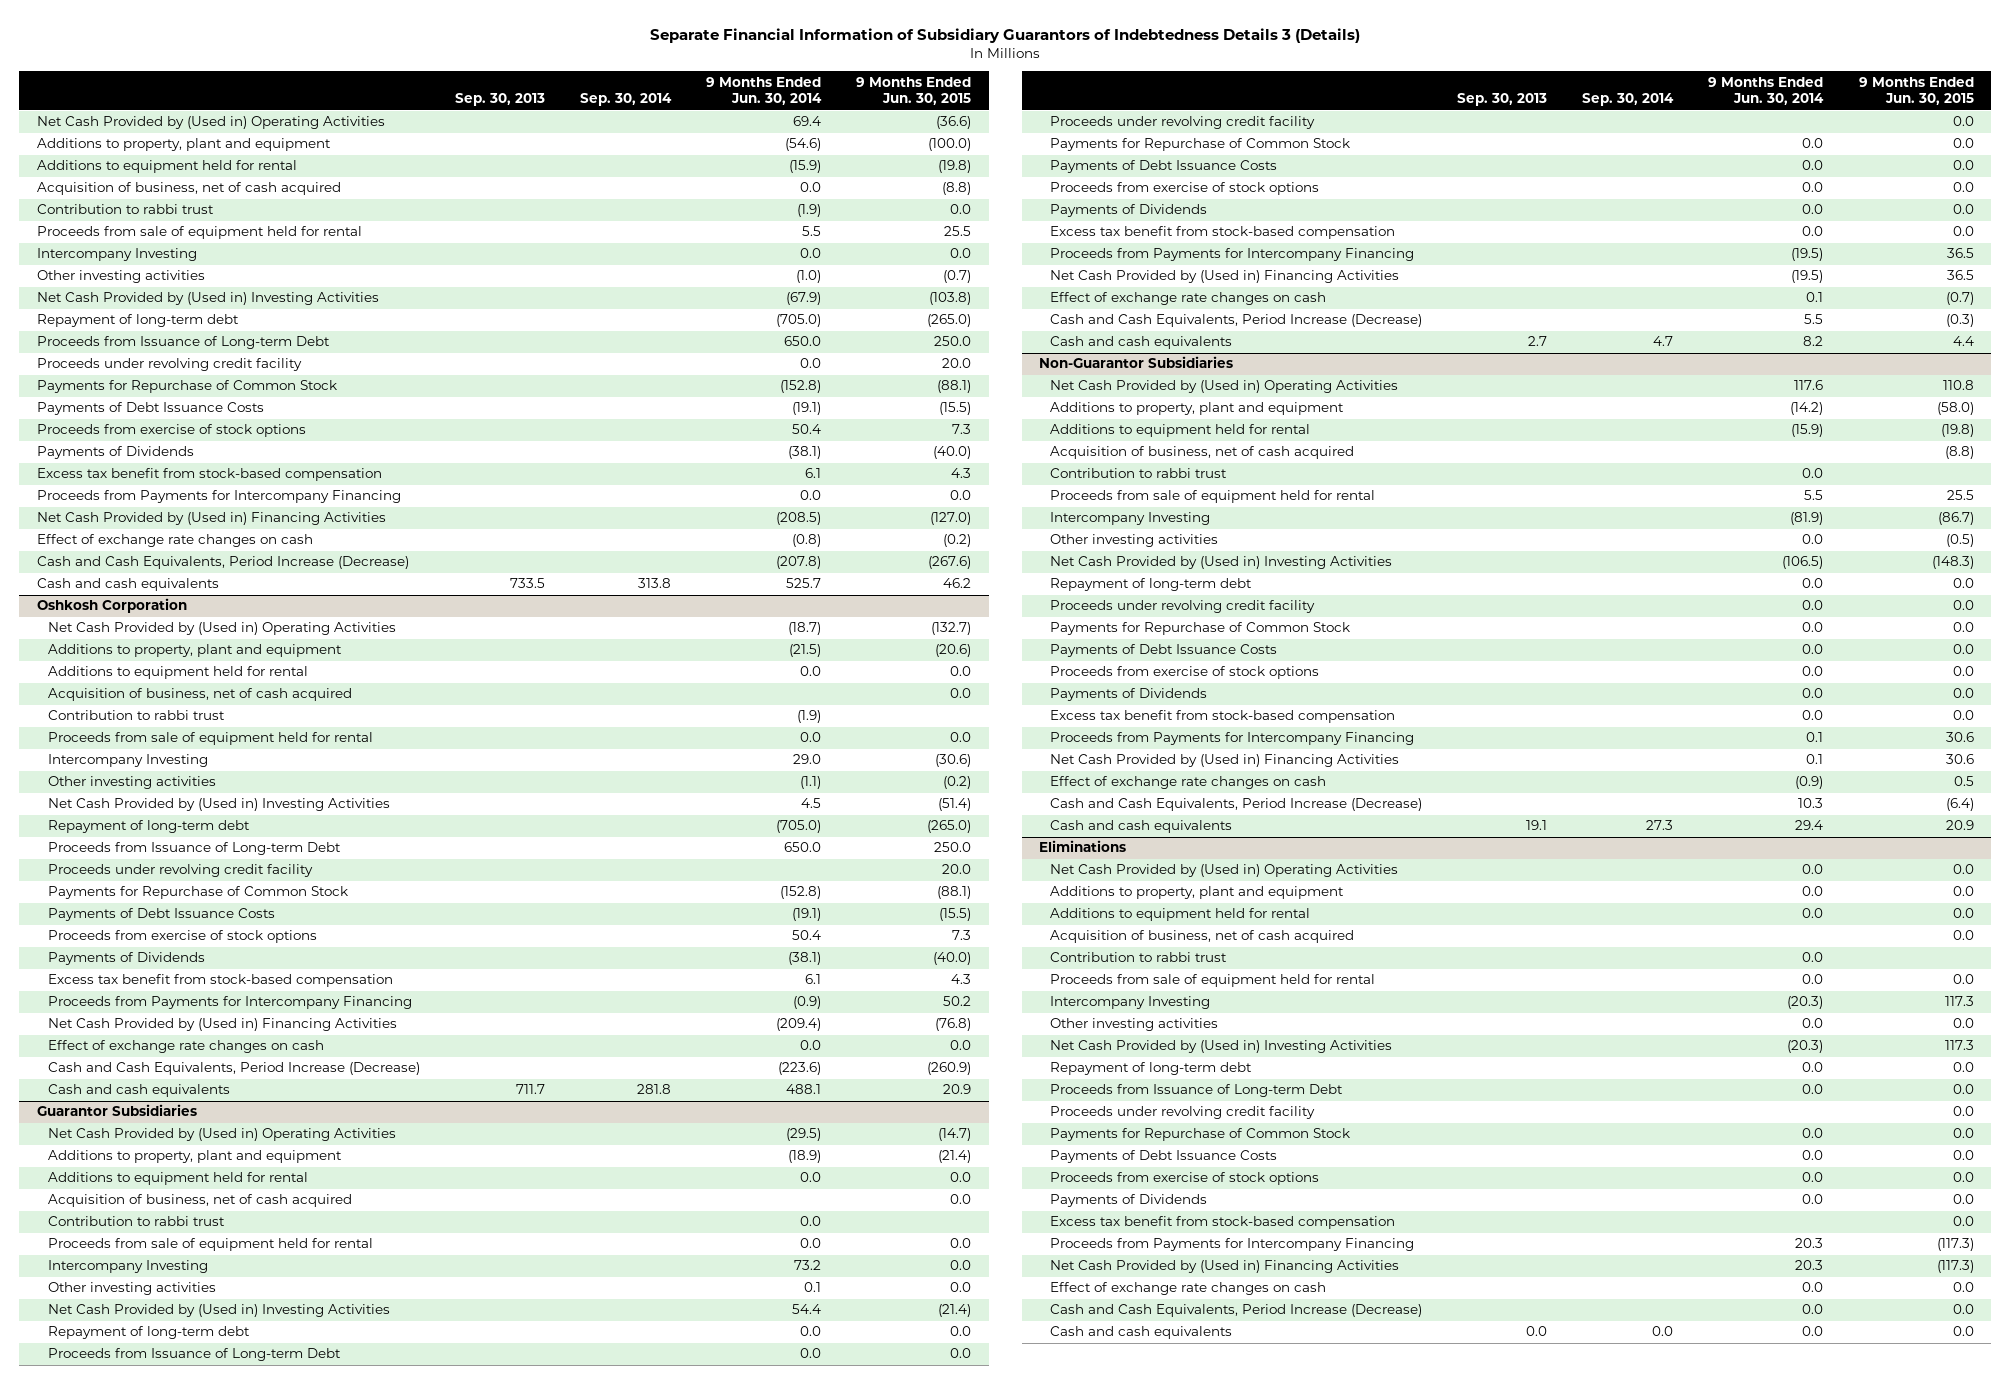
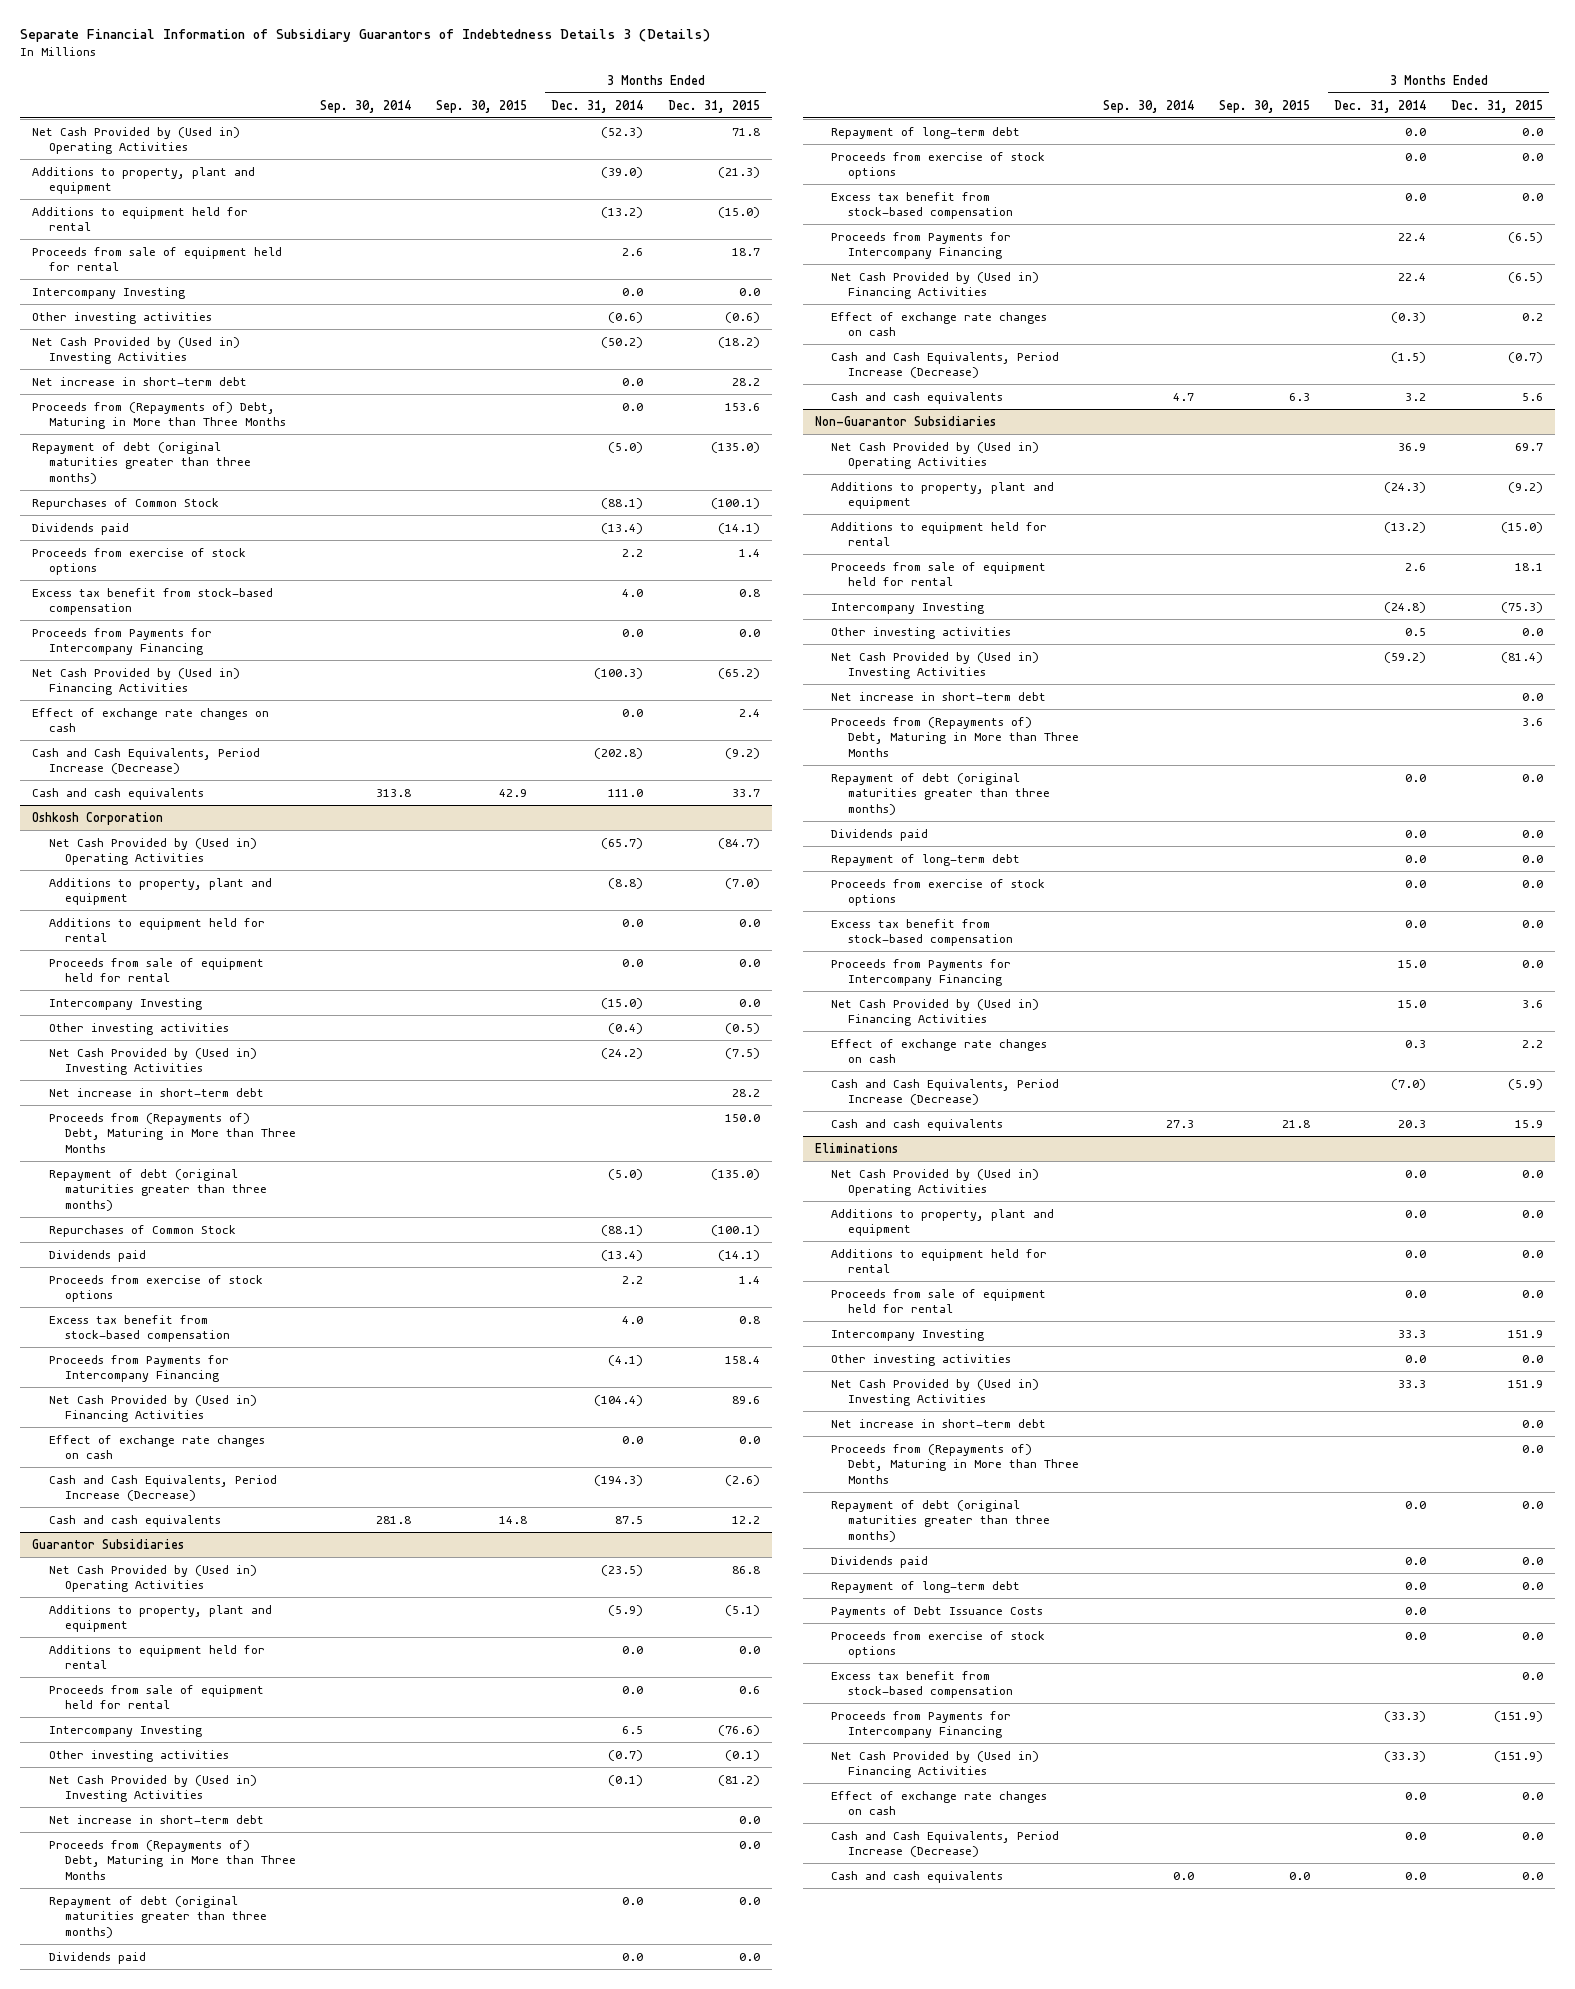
- | Sep. 30, 2013 | Sep. 30, 2014 | 9 Months Ended Jun. 30, 2014 | 9 Months Ended Jun. 30, 2015
+ | Sep. 30, 2014 | Sep. 30, 2015 | 3 Months Ended Dec. 31, 2014 | 3 Months Ended Dec. 31, 2015
- Acquisition of business, net of cash acquired | | | 0.0 | (8.8)
- Contribution to rabbi trust | | | (1.9) | 0.0
- Repayment of long-term debt | | | (705.0) | (265.0)
- Proceeds from Issuance of Long-term Debt | | | 650.0 | 250.0
- Proceeds under revolving credit facility | | | 0.0 | 20.0
- Payments for Repurchase of Common Stock | | | (152.8) | (88.1)
- Payments of Debt Issuance Costs | | | (19.1) | (15.5)
+ Net increase in short-term debt | | | 0.0 | 28.2
+ Proceeds from (Repayments of) Debt, Maturing in More than Three Months | | | 0.0 | 153.6
+ Repayment of debt (original maturities greater than three months) | | | (5.0) | (135.0)
+ Repurchases of Common Stock | | | (88.1) | (100.1)
+ Dividends paid | | | (13.4) | (14.1)
- Payments of Dividends | | | (38.1) | (40.0)
@ Oshkosh Corporation
- Acquisition of business, net of cash acquired | | | | 0.0
- Contribution to rabbi trust | | | (1.9) |
- Repayment of long-term debt | | | (705.0) | (265.0)
- Proceeds from Issuance of Long-term Debt | | | 650.0 | 250.0
- Proceeds under revolving credit facility | | | | 20.0
- Payments for Repurchase of Common Stock | | | (152.8) | (88.1)
- Payments of Debt Issuance Costs | | | (19.1) | (15.5)
+ Net increase in short-term debt | | | | 28.2
+ Proceeds from (Repayments of) Debt, Maturing in More than Three Months | | | | 150.0
+ Repayment of debt (original maturities greater than three months) | | | (5.0) | (135.0)
+ Repurchases of Common Stock | | | (88.1) | (100.1)
+ Dividends paid | | | (13.4) | (14.1)
- Payments of Dividends | | | (38.1) | (40.0)
@ Guarantor Subsidiaries
- Acquisition of business, net of cash acquired | | | | 0.0
- Contribution to rabbi trust | | | 0.0 |
+ Net increase in short-term debt | | | | 0.0
+ Proceeds from (Repayments of) Debt, Maturing in More than Three Months | | | | 0.0
+ Repayment of debt (original maturities greater than three months) | | | 0.0 | 0.0
+ Dividends paid | | | 0.0 | 0.0
- Proceeds from Issuance of Long-term Debt | | | 0.0 | 0.0
- Proceeds under revolving credit facility | | | | 0.0
- Payments for Repurchase of Common Stock | | | 0.0 | 0.0
- Payments of Debt Issuance Costs | | | 0.0 | 0.0
- Payments of Dividends | | | 0.0 | 0.0
@ Non-Guarantor Subsidiaries
- Acquisition of business, net of cash acquired | | | | (8.8)
- Contribution to rabbi trust | | | 0.0 |
+ Net increase in short-term debt | | | | 0.0
+ Proceeds from (Repayments of) Debt, Maturing in More than Three Months | | | | 3.6
+ Repayment of debt (original maturities greater than three months) | | | 0.0 | 0.0
+ Dividends paid | | | 0.0 | 0.0
- Proceeds under revolving credit facility | | | 0.0 | 0.0
- Payments for Repurchase of Common Stock | | | 0.0 | 0.0
- Payments of Debt Issuance Costs | | | 0.0 | 0.0
- Payments of Dividends | | | 0.0 | 0.0
@ Eliminations
- Acquisition of business, net of cash acquired | | | | 0.0
- Contribution to rabbi trust | | | 0.0 |
+ Net increase in short-term debt | | | | 0.0
+ Proceeds from (Repayments of) Debt, Maturing in More than Three Months | | | | 0.0
+ Repayment of debt (original maturities greater than three months) | | | 0.0 | 0.0
+ Dividends paid | | | 0.0 | 0.0
- Proceeds from Issuance of Long-term Debt | | | 0.0 | 0.0
- Proceeds under revolving credit facility | | | | 0.0
- Payments for Repurchase of Common Stock | | | 0.0 | 0.0
- Payments of Dividends | | | 0.0 | 0.0

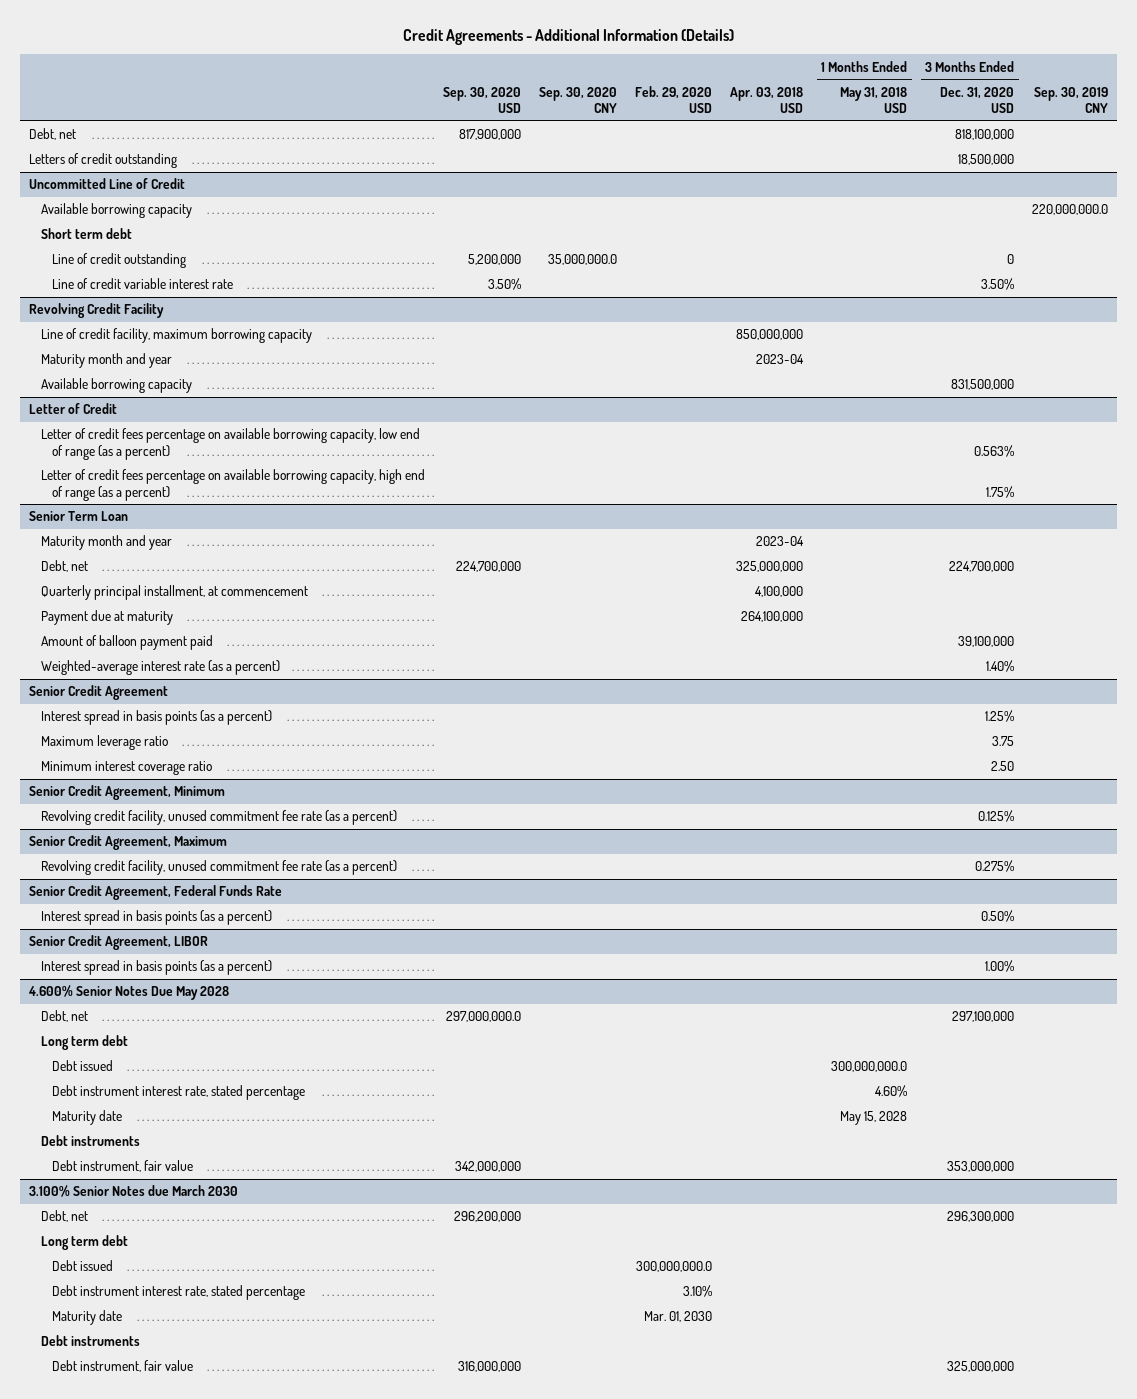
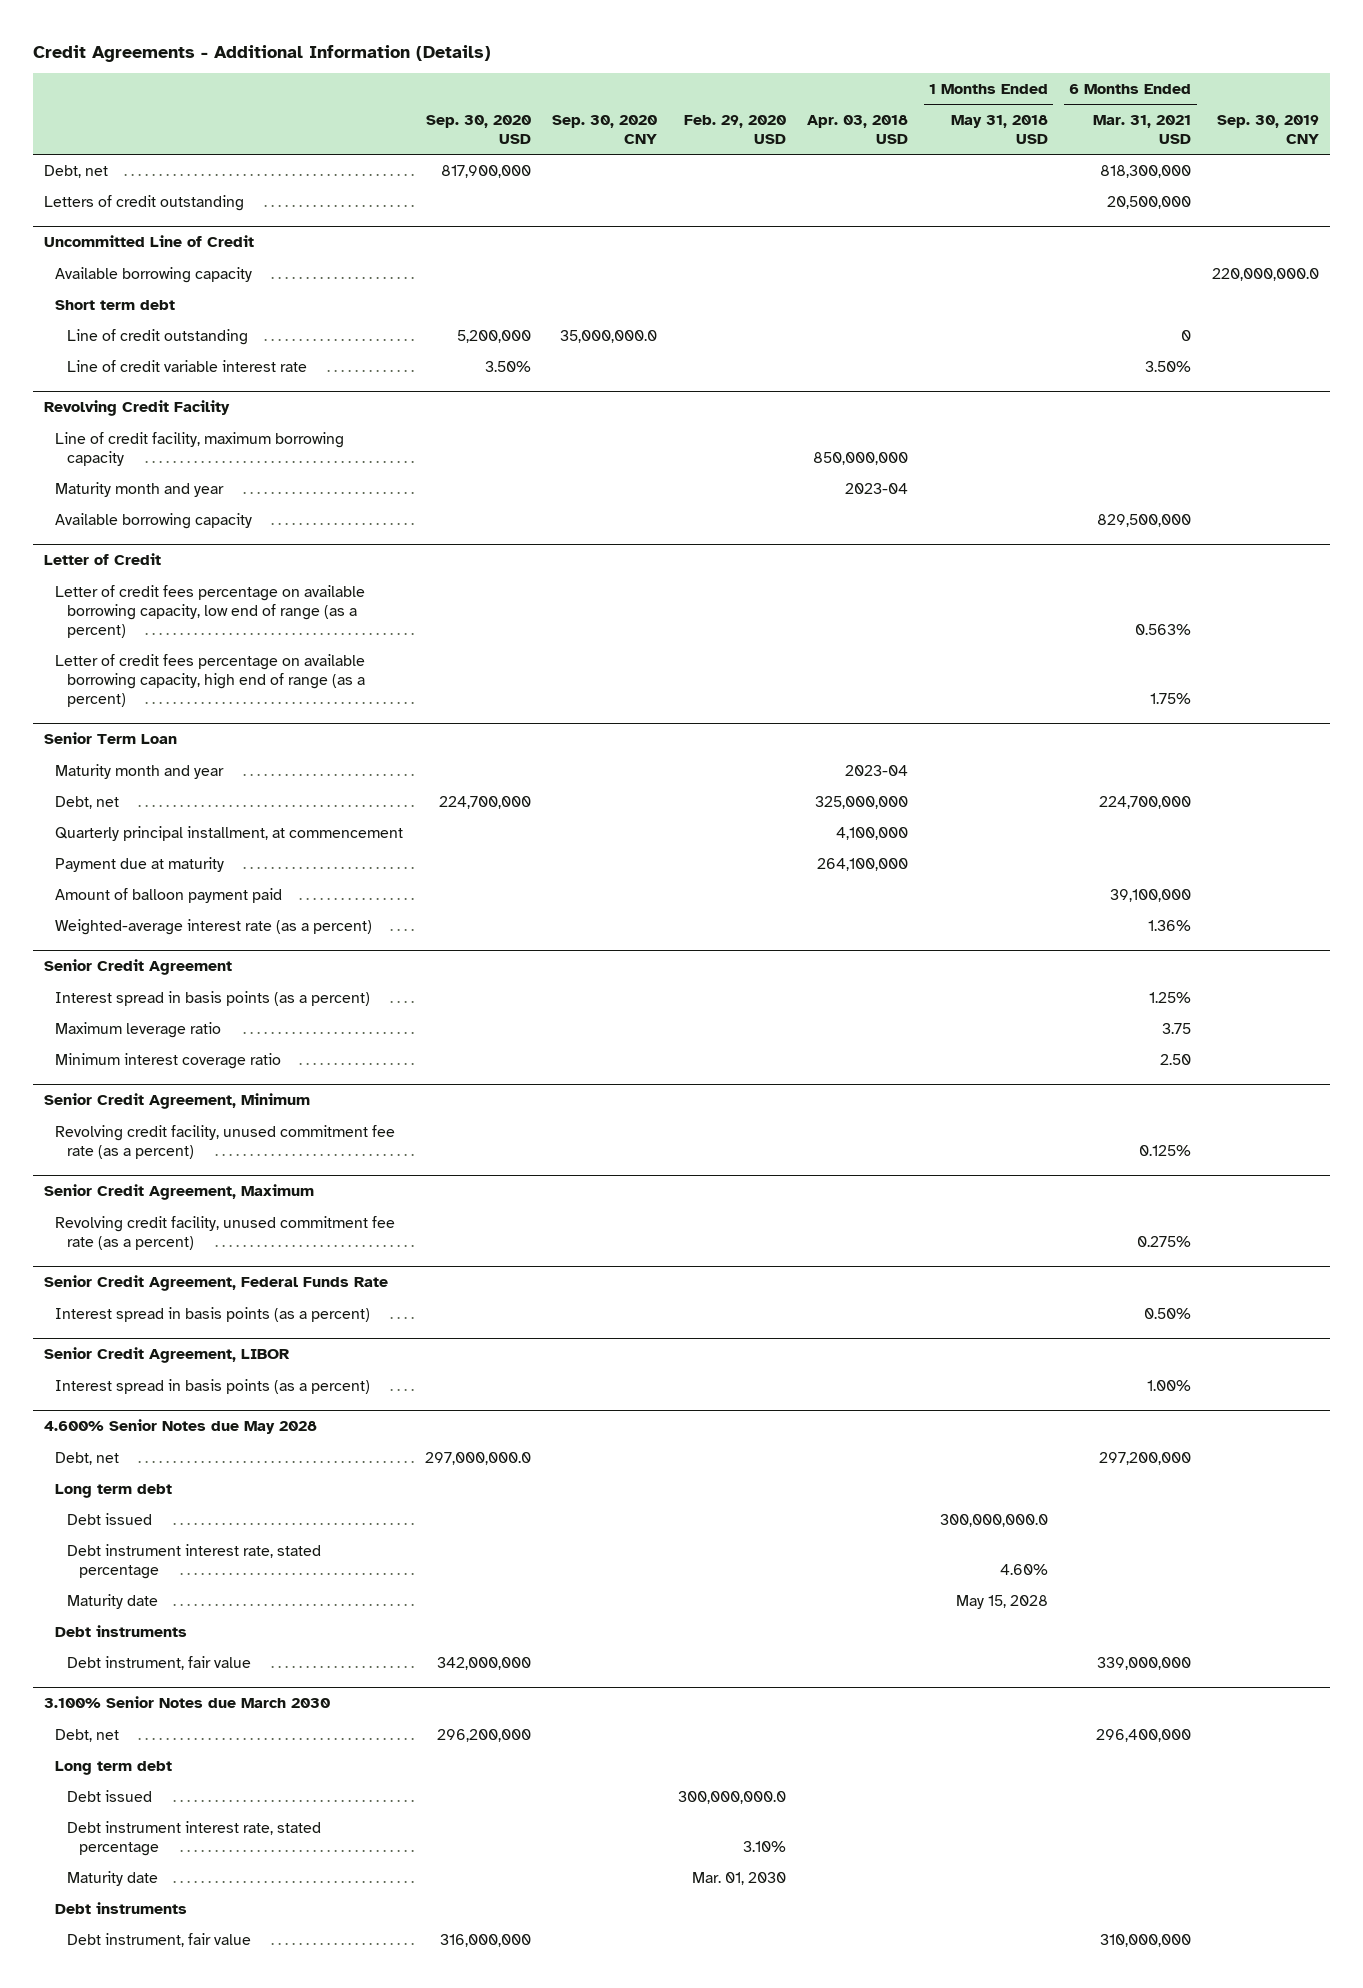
- | Sep. 30, 2020 USD | Sep. 30, 2020 CNY | Feb. 29, 2020 USD | Apr. 03, 2018 USD | 1 Months Ended May 31, 2018 USD | 3 Months Ended Dec. 31, 2020 USD | Sep. 30, 2019 CNY
+ | Sep. 30, 2020 USD | Sep. 30, 2020 CNY | Feb. 29, 2020 USD | Apr. 03, 2018 USD | 1 Months Ended May 31, 2018 USD | 6 Months Ended Mar. 31, 2021 USD | Sep. 30, 2019 CNY
- 4.600% Senior Notes Due May 2028
+ 4.600% Senior Notes due May 2028

